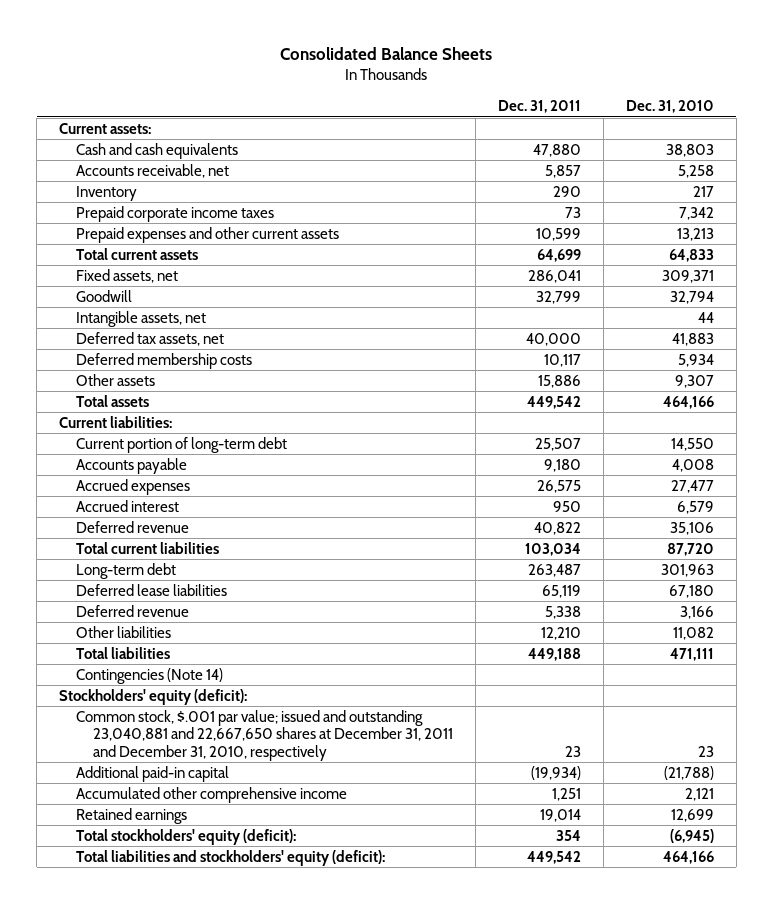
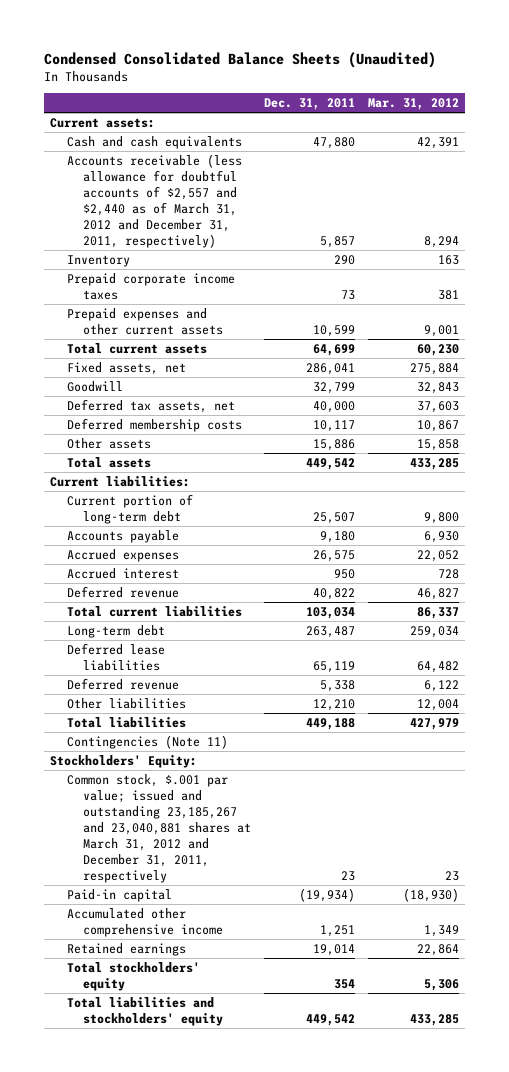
- Consolidated Balance Sheets
+ Condensed Consolidated Balance Sheets (Unaudited)
- | Dec. 31, 2011 | Dec. 31, 2010
+ | Dec. 31, 2011 | Mar. 31, 2012
- Accounts receivable, net | 5,857 | 5,258
+ Accounts receivable (less allowance for doubtful accounts of $2,557 and $2,440 as of March 31, 2012 and December 31, 2011, respectively) | 5,857 | 8,294
- Intangible assets, net | | 44
- Contingencies (Note 14)
- Stockholders' equity (deficit):
- Common stock, $.001 par value; issued and outstanding 23,040,881 and 22,667,650 shares at December 31, 2011 and December 31, 2010, respectively | 23 | 23
- Additional paid-in capital | (19,934) | (21,788)
+ Contingencies (Note 11)
+ Stockholders' Equity:
+ Common stock, $.001 par value; issued and outstanding 23,185,267 and 23,040,881 shares at March 31, 2012 and December 31, 2011, respectively | 23 | 23
+ Paid-in capital | (19,934) | (18,930)
- Total stockholders' equity (deficit): | 354 | (6,945)
- Total liabilities and stockholders' equity (deficit): | 449,542 | 464,166
+ Total stockholders' equity | 354 | 5,306
+ Total liabilities and stockholders' equity | 449,542 | 433,285

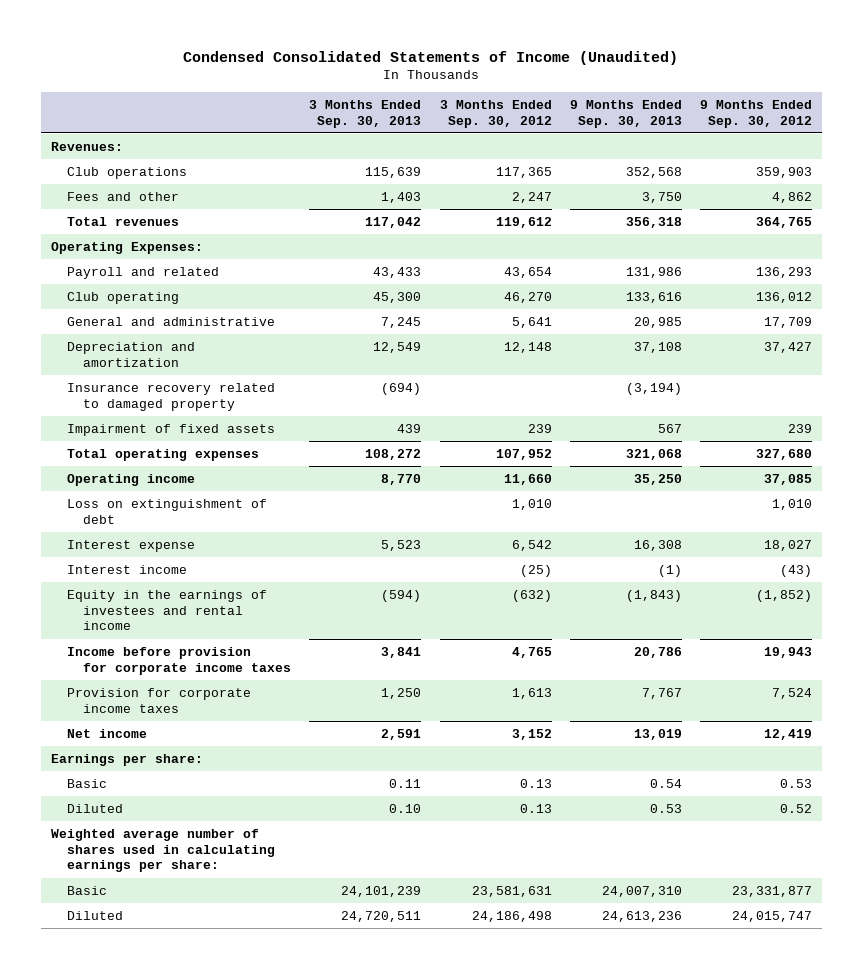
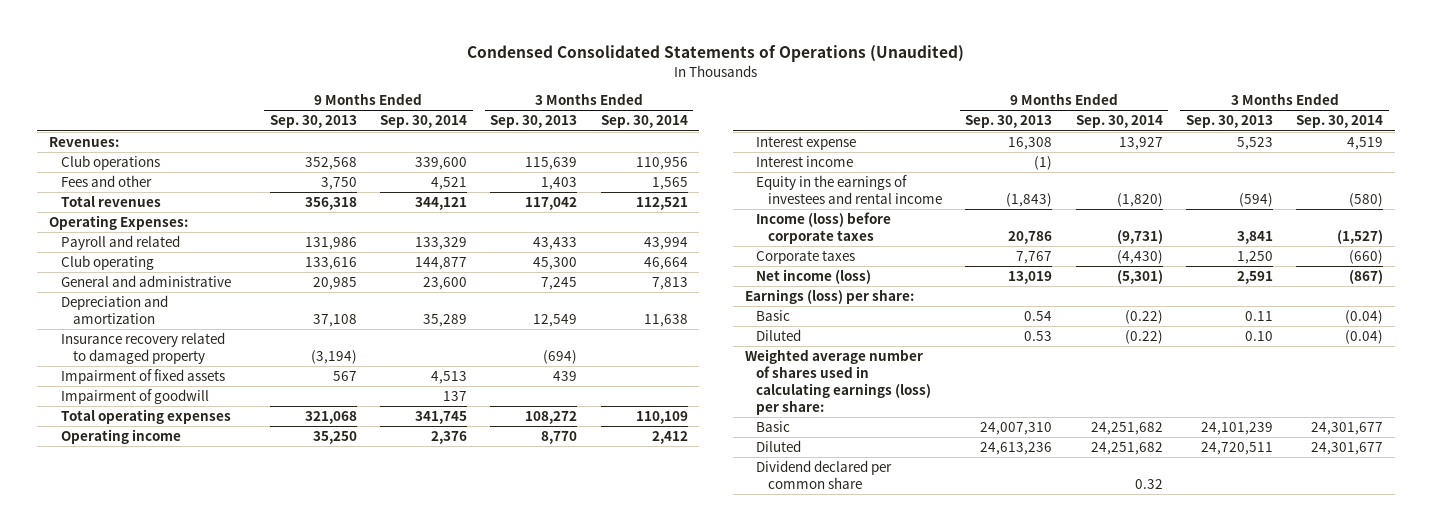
- Condensed Consolidated Statements of Income (Unaudited)
+ Condensed Consolidated Statements of Operations (Unaudited)
- | 3 Months Ended Sep. 30, 2013 | 3 Months Ended Sep. 30, 2012 | 9 Months Ended Sep. 30, 2013 | 9 Months Ended Sep. 30, 2012
+ | 9 Months Ended Sep. 30, 2013 | 9 Months Ended Sep. 30, 2014 | 3 Months Ended Sep. 30, 2013 | 3 Months Ended Sep. 30, 2014
+ Impairment of goodwill | | 137 | |
- Loss on extinguishment of debt | | 1,010 | | 1,010
- Income before provision for corporate income taxes | 3,841 | 4,765 | 20,786 | 19,943
- Provision for corporate income taxes | 1,250 | 1,613 | 7,767 | 7,524
- Net income | 2,591 | 3,152 | 13,019 | 12,419
- Earnings per share:
+ Income (loss) before corporate taxes | 20,786 | (9,731) | 3,841 | (1,527)
+ Corporate taxes | 7,767 | (4,430) | 1,250 | (660)
+ Net income (loss) | 13,019 | (5,301) | 2,591 | (867)
+ Earnings (loss) per share:
- Weighted average number of shares used in calculating earnings per share:
+ Weighted average number of shares used in calculating earnings (loss) per share:
+ Dividend declared per common share | | 0.32 | |

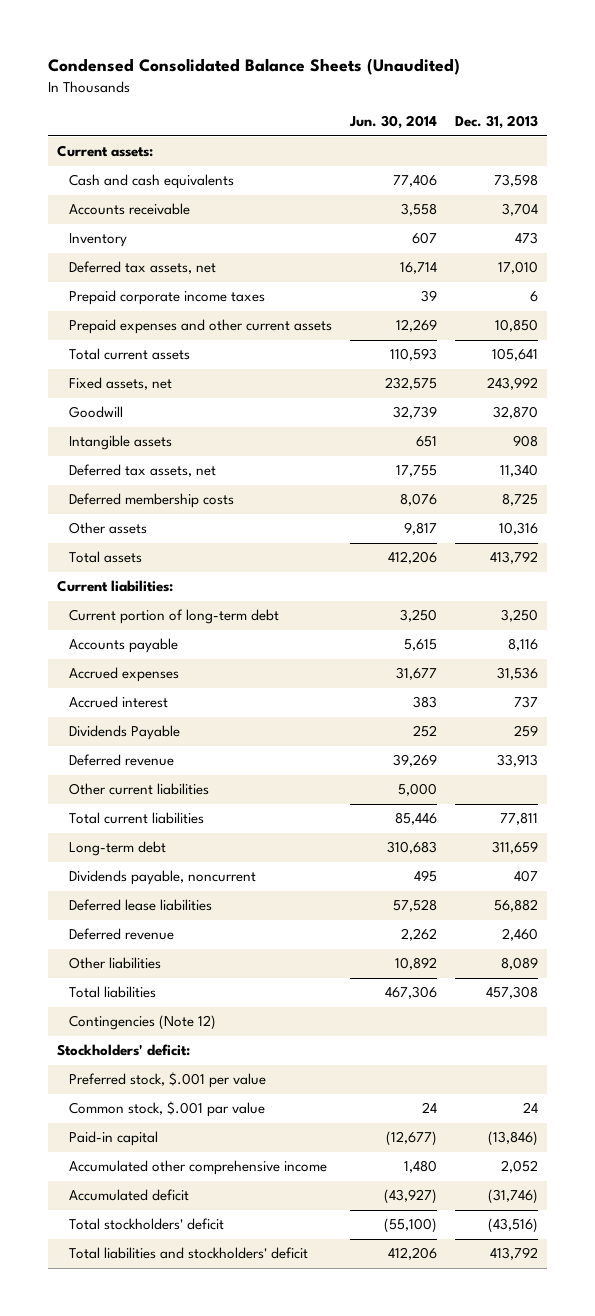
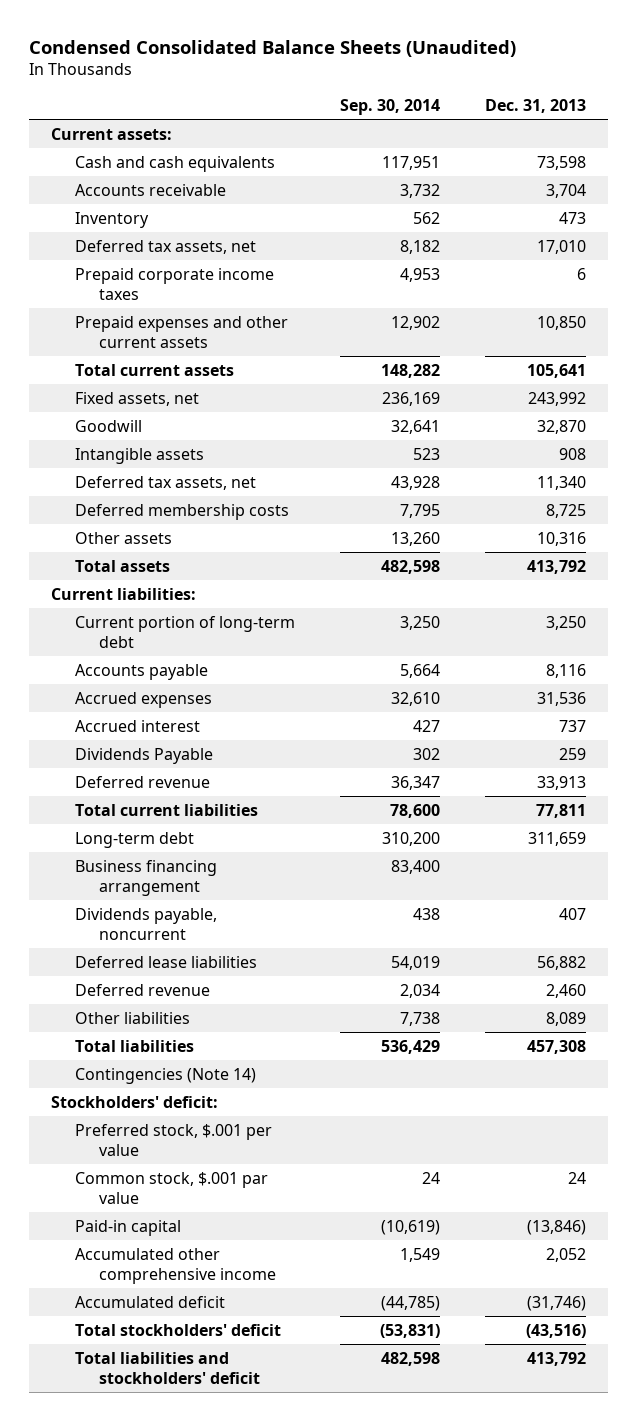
- | Jun. 30, 2014 | Dec. 31, 2013
+ | Sep. 30, 2014 | Dec. 31, 2013
- Other current liabilities | 5,000 |
+ Business financing arrangement | 83,400 |
- Contingencies (Note 12)
+ Contingencies (Note 14)

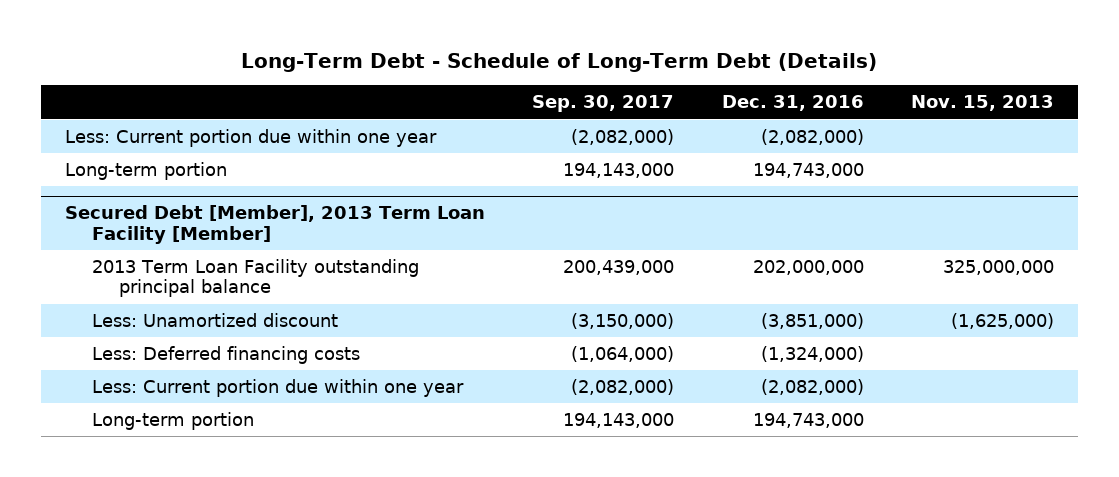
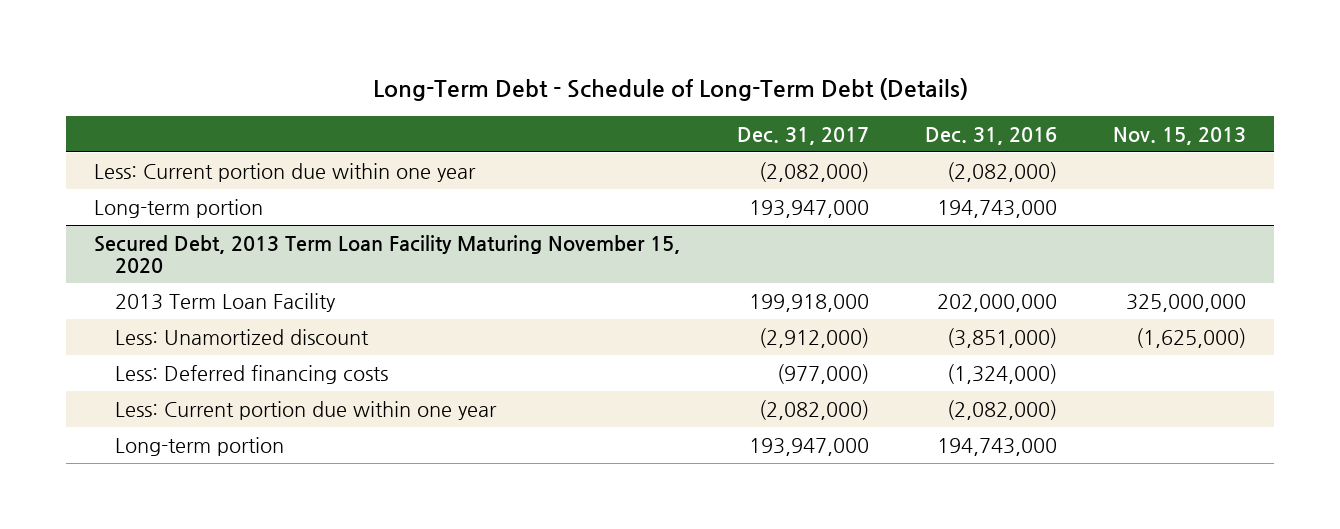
- | Sep. 30, 2017 | Dec. 31, 2016 | Nov. 15, 2013
+ | Dec. 31, 2017 | Dec. 31, 2016 | Nov. 15, 2013
- Secured Debt [Member], 2013 Term Loan Facility [Member]
- 2013 Term Loan Facility outstanding principal balance | 200,439,000 | 202,000,000 | 325,000,000
+ Secured Debt, 2013 Term Loan Facility Maturing November 15, 2020
+ 2013 Term Loan Facility | 199,918,000 | 202,000,000 | 325,000,000

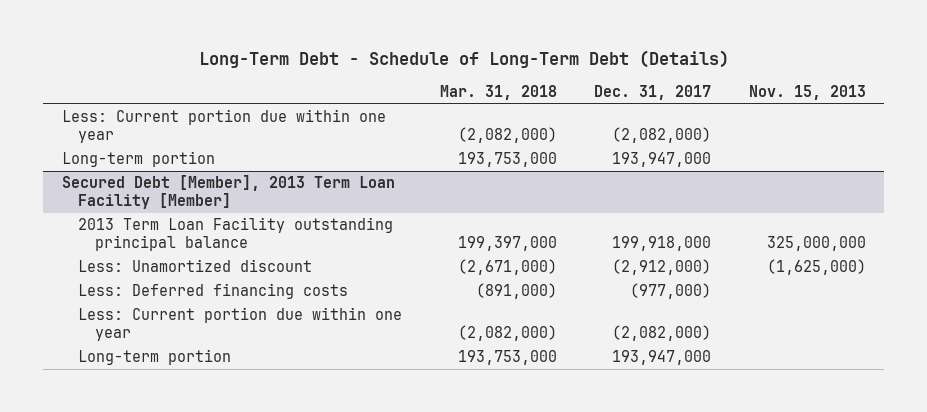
- | Dec. 31, 2017 | Dec. 31, 2016 | Nov. 15, 2013
+ | Mar. 31, 2018 | Dec. 31, 2017 | Nov. 15, 2013
- Secured Debt, 2013 Term Loan Facility Maturing November 15, 2020
- 2013 Term Loan Facility | 199,918,000 | 202,000,000 | 325,000,000
+ Secured Debt [Member], 2013 Term Loan Facility [Member]
+ 2013 Term Loan Facility outstanding principal balance | 199,397,000 | 199,918,000 | 325,000,000

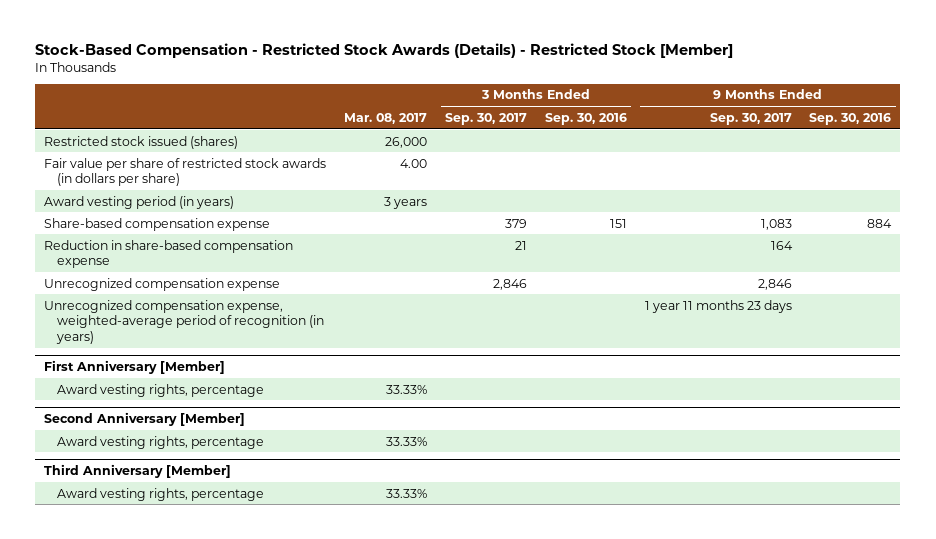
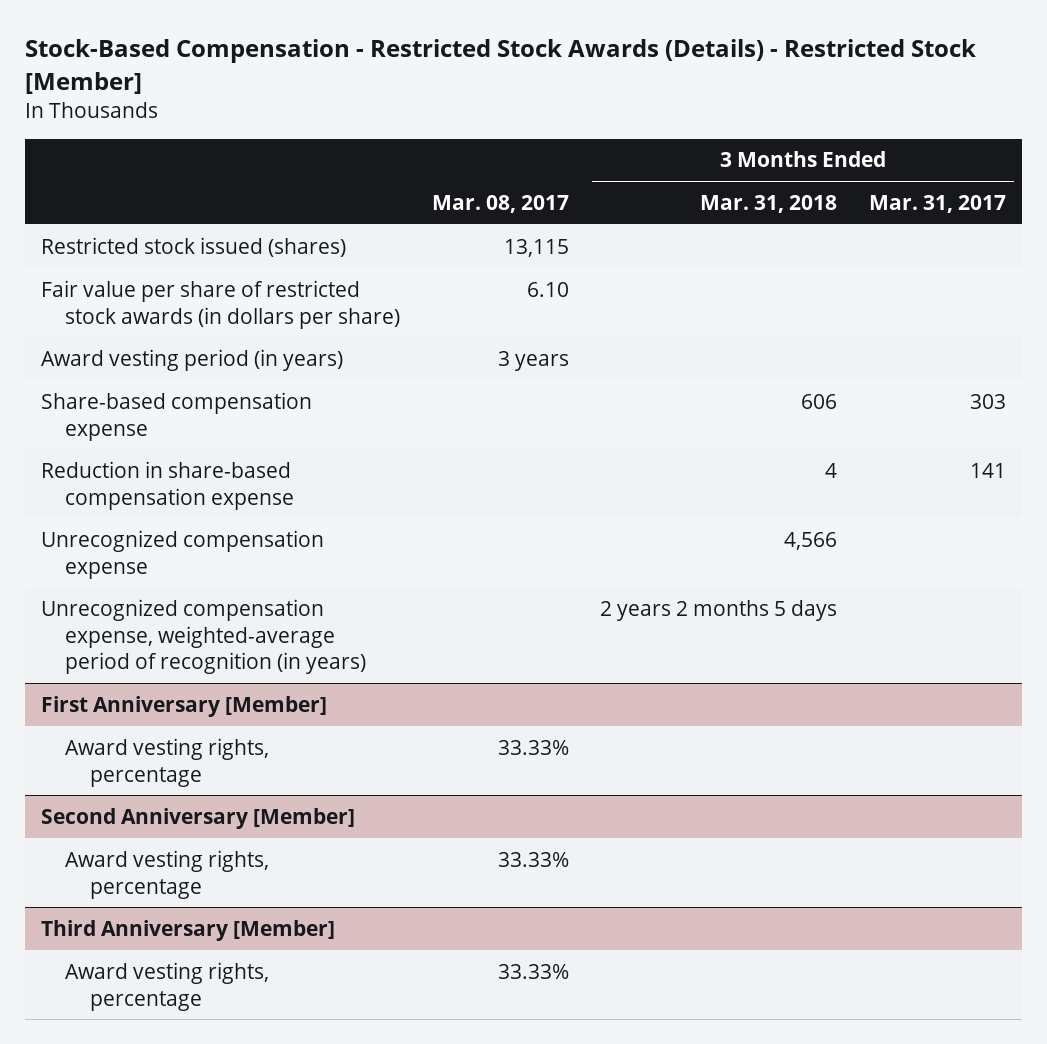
- | Mar. 08, 2017 | 3 Months Ended Sep. 30, 2017 | 3 Months Ended Sep. 30, 2016 | 9 Months Ended Sep. 30, 2017 | 9 Months Ended Sep. 30, 2016
+ | Mar. 08, 2017 | 3 Months Ended Mar. 31, 2018 | 3 Months Ended Mar. 31, 2017
- Restricted stock issued (shares) | 26,000 | | | |
- Fair value per share of restricted stock awards (in dollars per share) | 4.00 | | | |
+ Restricted stock issued (shares) | 13,115 | |
+ Fair value per share of restricted stock awards (in dollars per share) | 6.10 | |

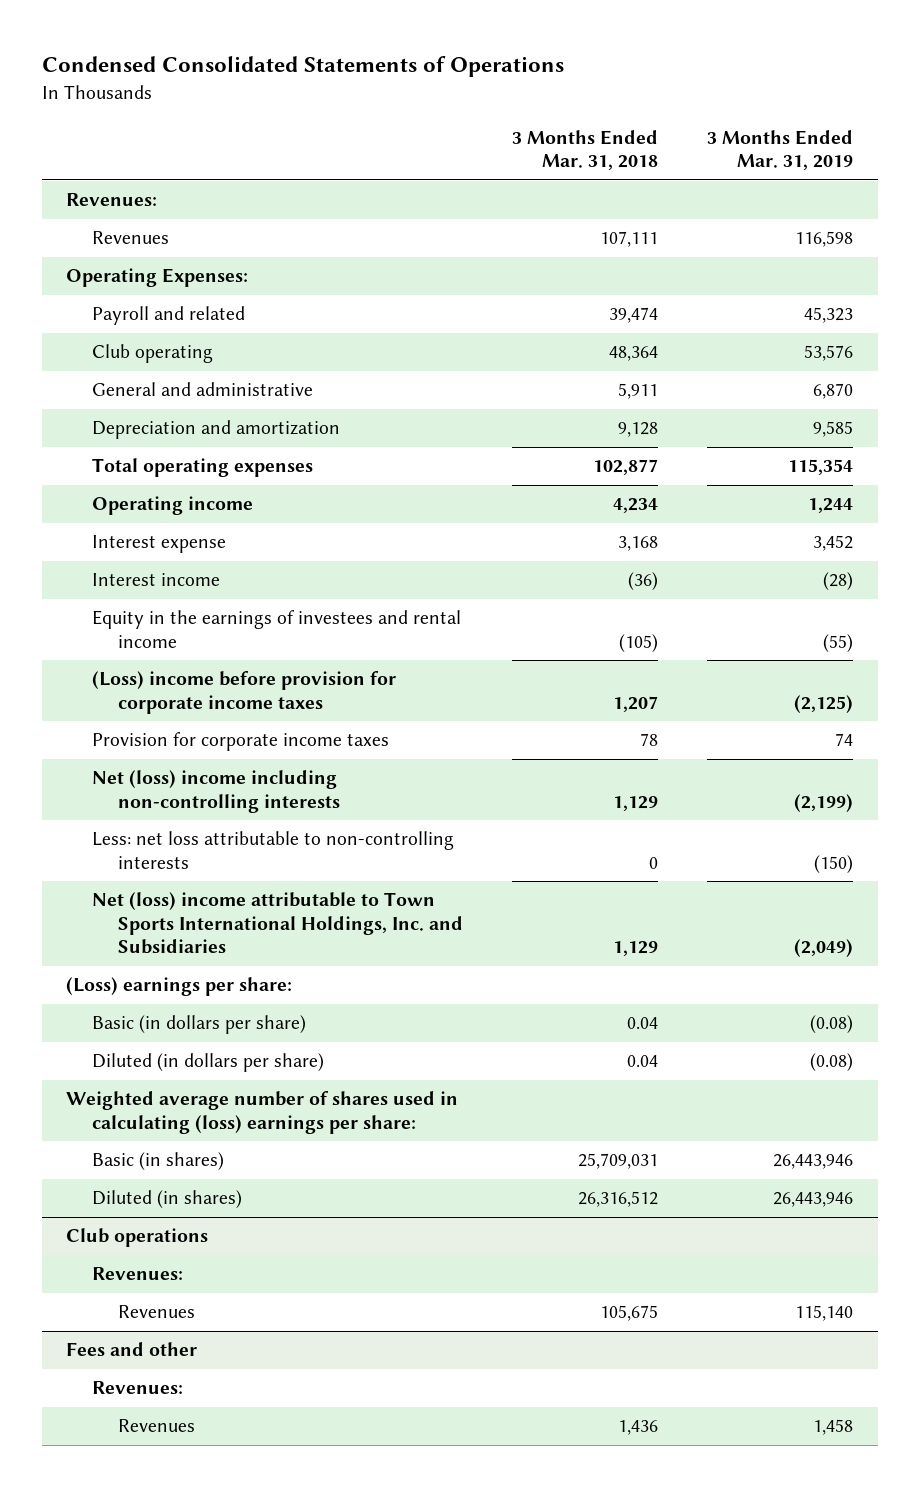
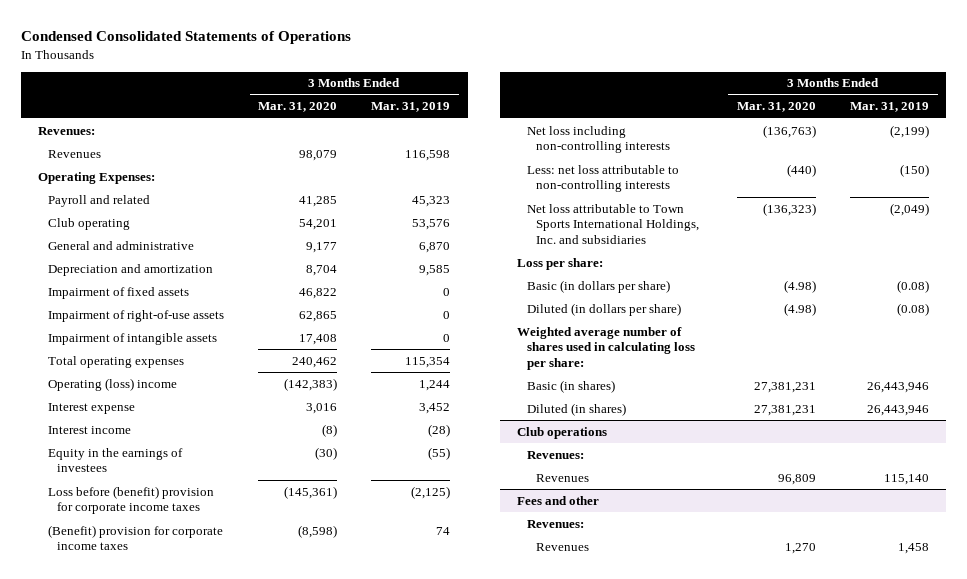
- | 3 Months Ended Mar. 31, 2018 | 3 Months Ended Mar. 31, 2019
+ | 3 Months Ended Mar. 31, 2020 | 3 Months Ended Mar. 31, 2019
+ Impairment of fixed assets | 46,822 | 0
+ Impairment of right-of-use assets | 62,865 | 0
+ Impairment of intangible assets | 17,408 | 0
- Operating income | 4,234 | 1,244
+ Operating (loss) income | (142,383) | 1,244
- Equity in the earnings of investees and rental income | (105) | (55)
- (Loss) income before provision for corporate income taxes | 1,207 | (2,125)
- Provision for corporate income taxes | 78 | 74
- Net (loss) income including non-controlling interests | 1,129 | (2,199)
+ Equity in the earnings of investees | (30) | (55)
+ Loss before (benefit) provision for corporate income taxes | (145,361) | (2,125)
+ (Benefit) provision for corporate income taxes | (8,598) | 74
+ Net loss including non-controlling interests | (136,763) | (2,199)
- Net (loss) income attributable to Town Sports International Holdings, Inc. and Subsidiaries | 1,129 | (2,049)
- (Loss) earnings per share:
+ Net loss attributable to Town Sports International Holdings, Inc. and subsidiaries | (136,323) | (2,049)
+ Loss per share:
- Weighted average number of shares used in calculating (loss) earnings per share:
+ Weighted average number of shares used in calculating loss per share:

